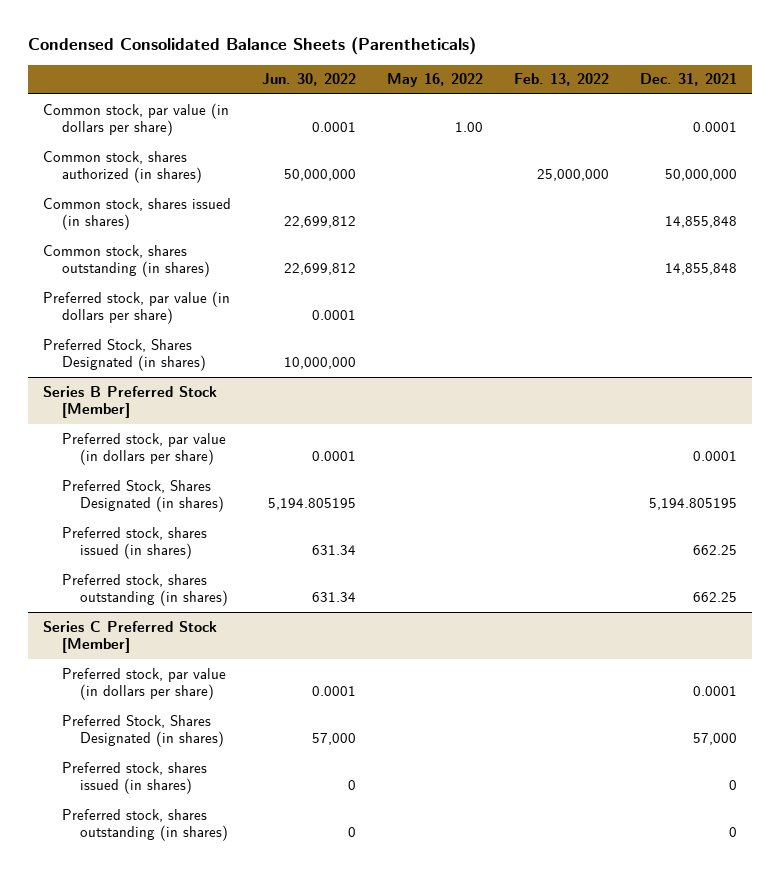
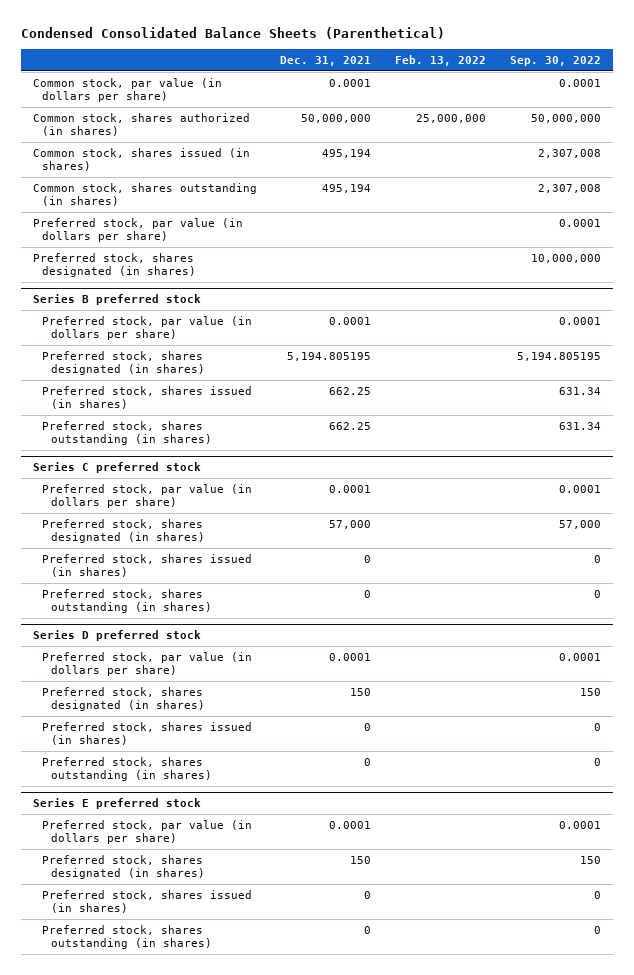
- Condensed Consolidated Balance Sheets (Parentheticals)
+ Condensed Consolidated Balance Sheets (Parenthetical)
- | Jun. 30, 2022 | May 16, 2022 | Feb. 13, 2022 | Dec. 31, 2021
+ | Dec. 31, 2021 | Feb. 13, 2022 | Sep. 30, 2022
- Common stock, shares issued (in shares) | 22,699,812 | | | 14,855,848
- Common stock, shares outstanding (in shares) | 22,699,812 | | | 14,855,848
+ Common stock, shares issued (in shares) | 495,194 | | 2,307,008
+ Common stock, shares outstanding (in shares) | 495,194 | | 2,307,008
- Preferred Stock, Shares Designated (in shares) | 10,000,000 | | |
- Series B Preferred Stock [Member]
+ Preferred stock, shares designated (in shares) | | | 10,000,000
+ Series B preferred stock
- Preferred Stock, Shares Designated (in shares) | 5,194.805195 | | | 5,194.805195
+ Preferred stock, shares designated (in shares) | 5,194.805195 | | 5,194.805195
- Series C Preferred Stock [Member]
+ Series C preferred stock
- Preferred Stock, Shares Designated (in shares) | 57,000 | | | 57,000
+ Preferred stock, shares designated (in shares) | 57,000 | | 57,000
+ Series D preferred stock
+ Preferred stock, par value (in dollars per share) | 0.0001 | | 0.0001
+ Preferred stock, shares designated (in shares) | 150 | | 150
+ Preferred stock, shares issued (in shares) | 0 | | 0
+ Preferred stock, shares outstanding (in shares) | 0 | | 0
+ Series E preferred stock
+ Preferred stock, par value (in dollars per share) | 0.0001 | | 0.0001
+ Preferred stock, shares designated (in shares) | 150 | | 150
+ Preferred stock, shares issued (in shares) | 0 | | 0
+ Preferred stock, shares outstanding (in shares) | 0 | | 0

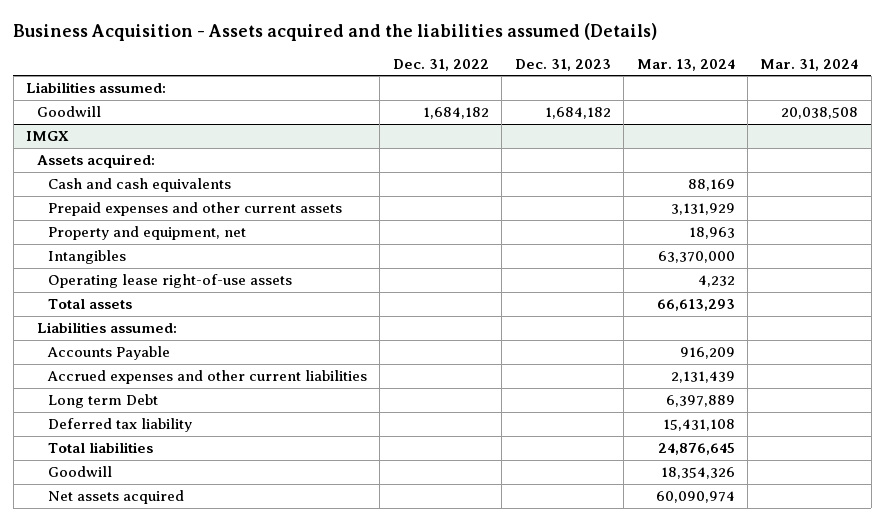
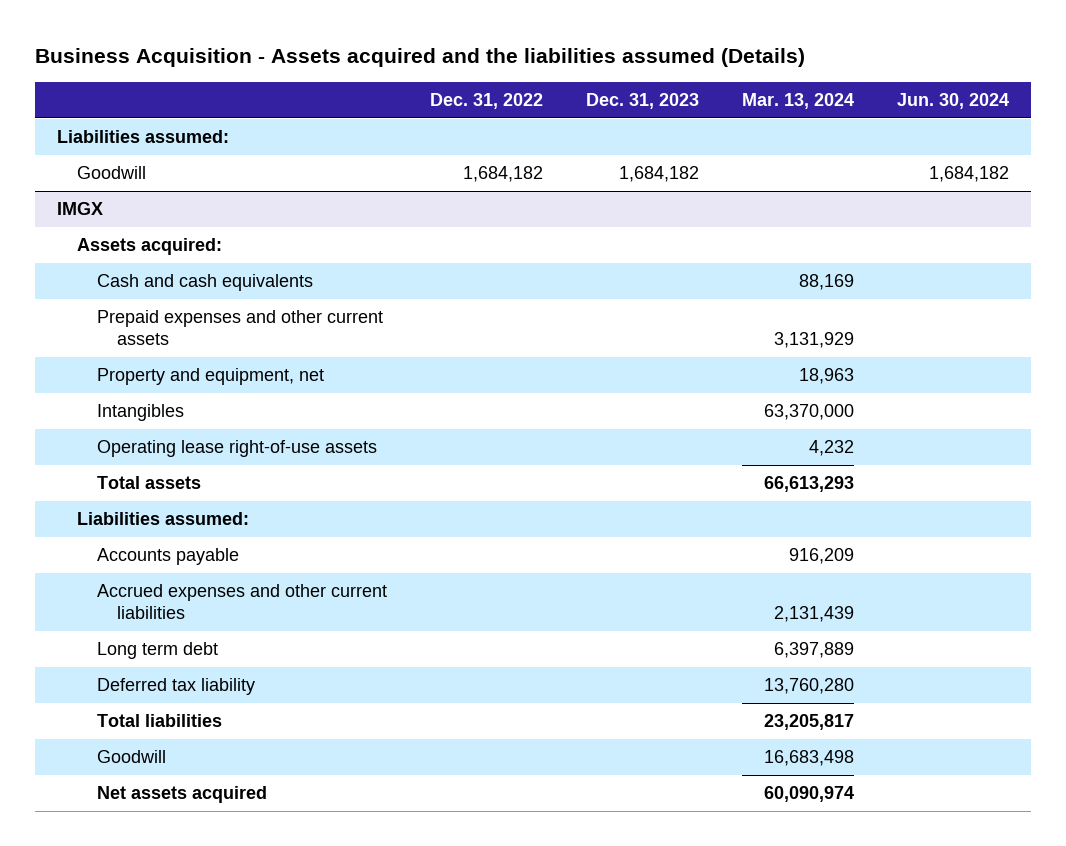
- | Dec. 31, 2022 | Dec. 31, 2023 | Mar. 13, 2024 | Mar. 31, 2024
+ | Dec. 31, 2022 | Dec. 31, 2023 | Mar. 13, 2024 | Jun. 30, 2024
@ IMGX
- Accounts Payable | | | 916,209 |
+ Accounts payable | | | 916,209 |
- Long term Debt | | | 6,397,889 |
- Deferred tax liability | | | 15,431,108 |
- Total liabilities | | | 24,876,645 |
- Goodwill | | | 18,354,326 |
+ Long term debt | | | 6,397,889 |
+ Deferred tax liability | | | 13,760,280 |
+ Total liabilities | | | 23,205,817 |
+ Goodwill | | | 16,683,498 |

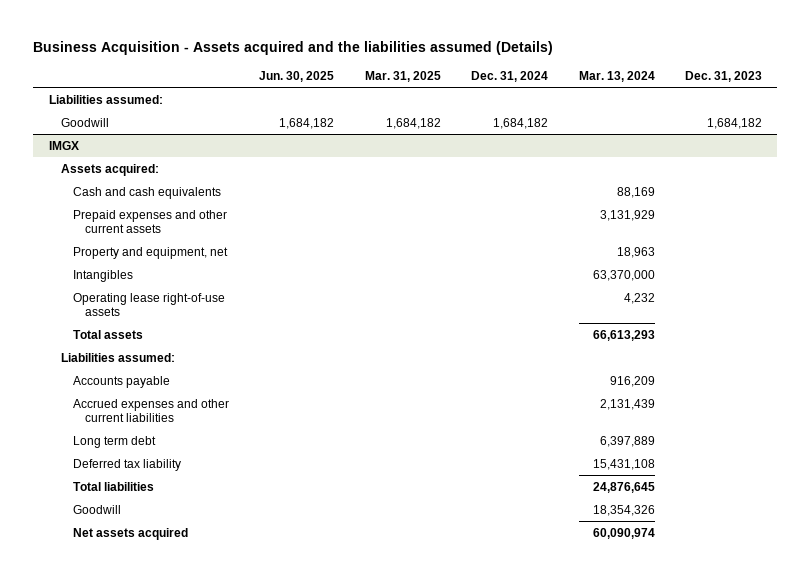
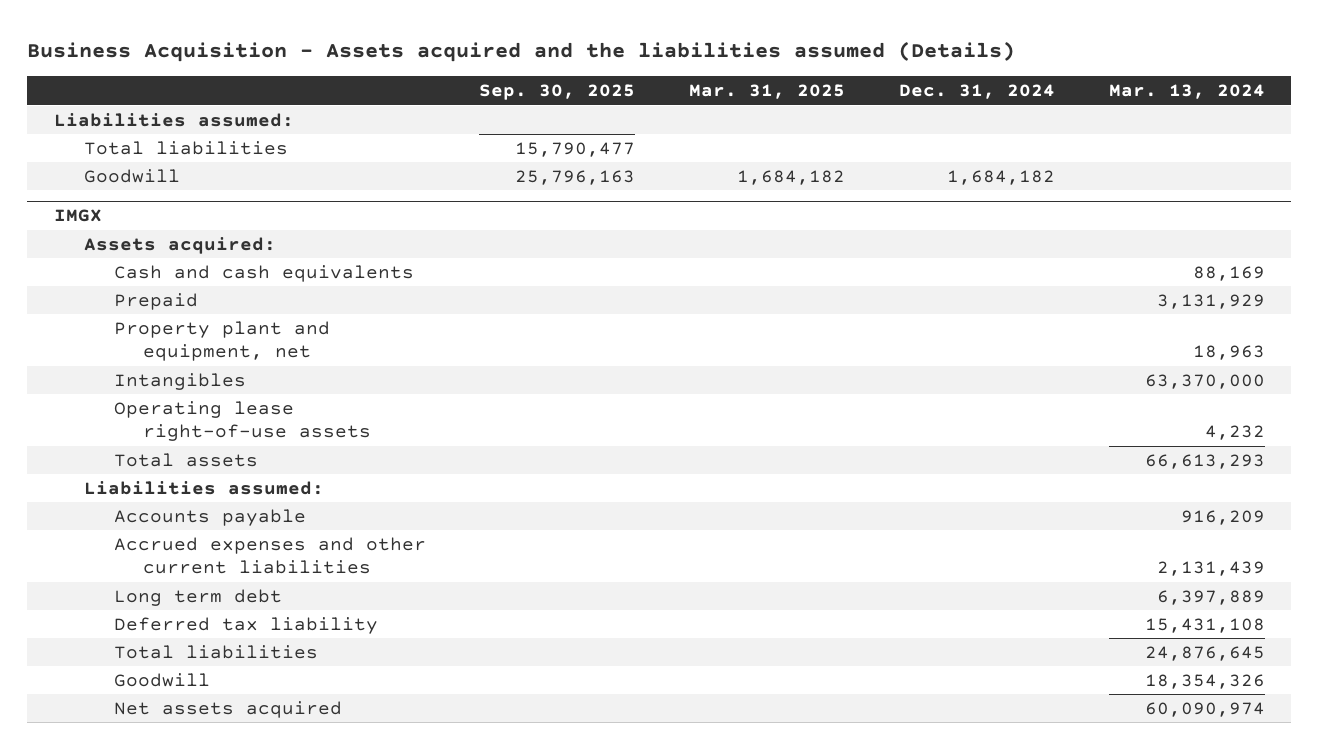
- | Jun. 30, 2025 | Mar. 31, 2025 | Dec. 31, 2024 | Mar. 13, 2024 | Dec. 31, 2023
+ | Sep. 30, 2025 | Mar. 31, 2025 | Dec. 31, 2024 | Mar. 13, 2024
+ Total liabilities | 15,790,477 | | |
@ IMGX
- Prepaid expenses and other current assets | | | | 3,131,929 |
- Property and equipment, net | | | | 18,963 |
+ Prepaid | | | | 3,131,929
+ Property plant and equipment, net | | | | 18,963

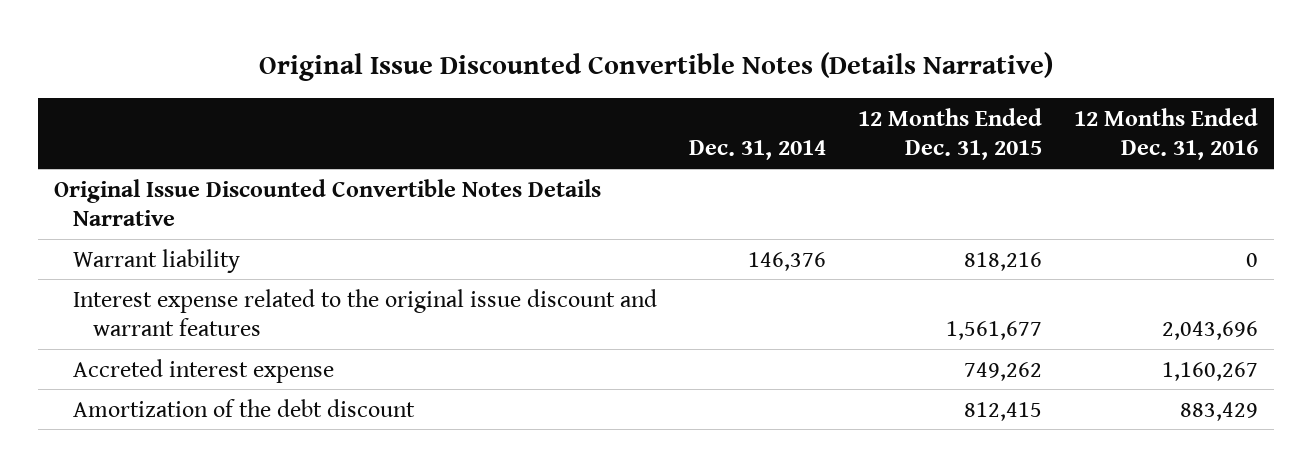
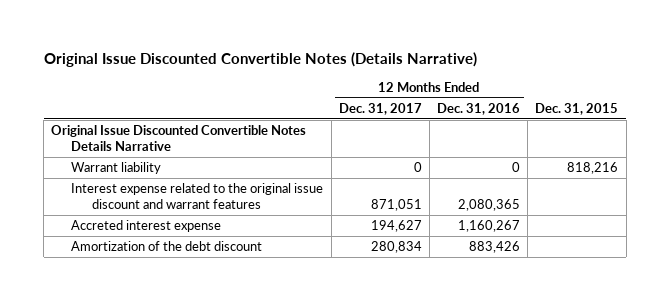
- | Dec. 31, 2014 | 12 Months Ended Dec. 31, 2015 | 12 Months Ended Dec. 31, 2016
+ | 12 Months Ended Dec. 31, 2017 | 12 Months Ended Dec. 31, 2016 | Dec. 31, 2015
- Interest expense related to the original issue discount and warrant features | | 1,561,677 | 2,043,696
+ Interest expense related to the original issue discount and warrant features | 871,051 | 2,080,365 |
- Amortization of the debt discount | | 812,415 | 883,429
+ Amortization of the debt discount | 280,834 | 883,426 |

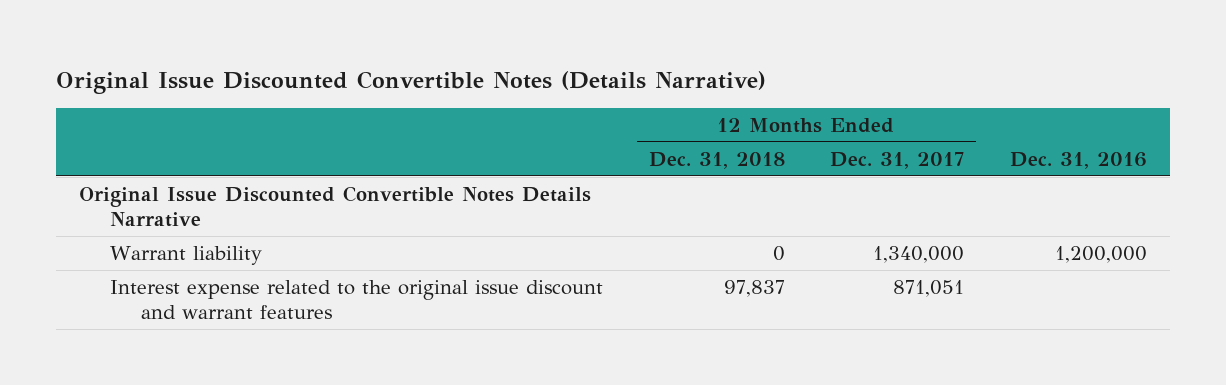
- | 12 Months Ended Dec. 31, 2017 | 12 Months Ended Dec. 31, 2016 | Dec. 31, 2015
+ | 12 Months Ended Dec. 31, 2018 | 12 Months Ended Dec. 31, 2017 | Dec. 31, 2016
- Warrant liability | 0 | 0 | 818,216
+ Warrant liability | 0 | 1,340,000 | 1,200,000
- Accreted interest expense | 194,627 | 1,160,267 |
- Amortization of the debt discount | 280,834 | 883,426 |

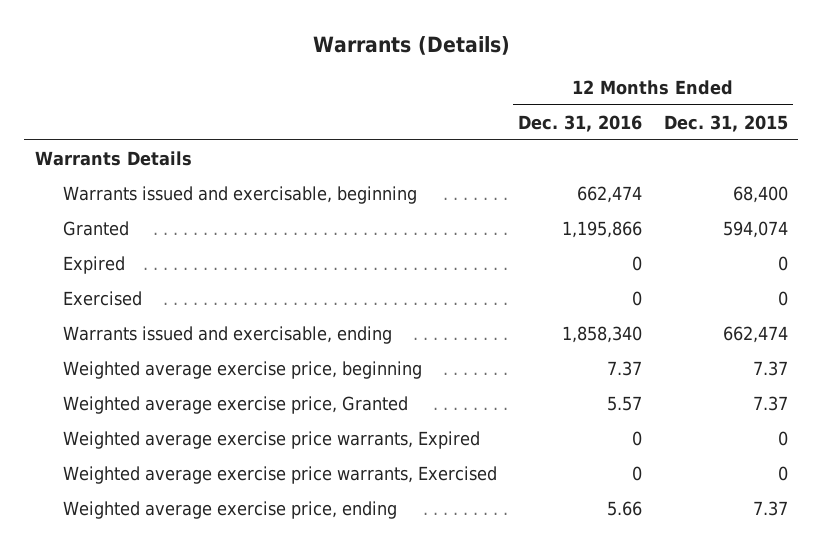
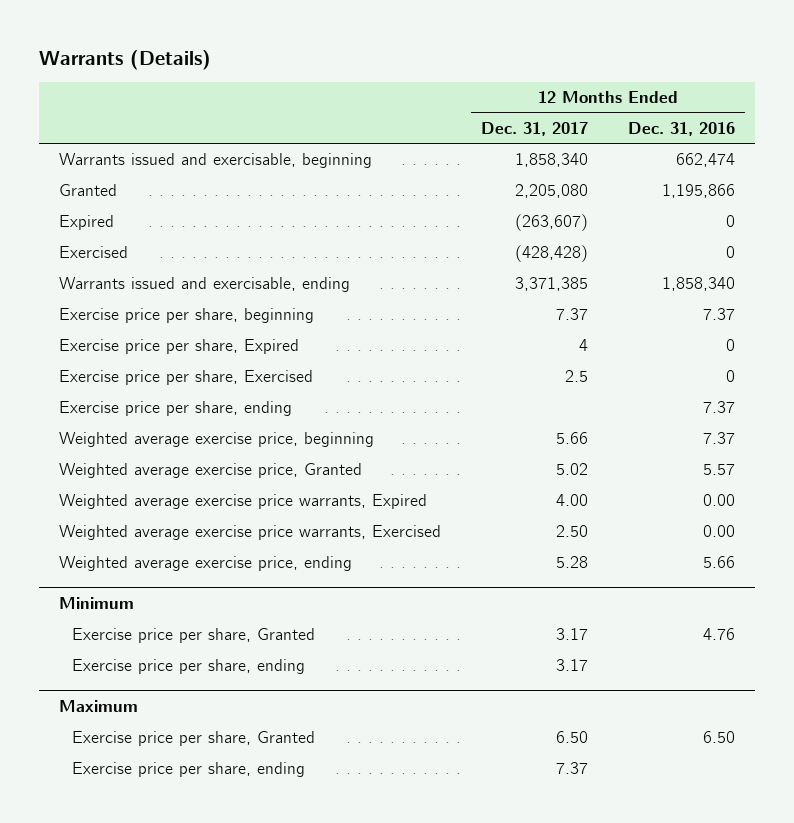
- | 12 Months Ended Dec. 31, 2016 | 12 Months Ended Dec. 31, 2015
+ | 12 Months Ended Dec. 31, 2017 | 12 Months Ended Dec. 31, 2016
- Warrants Details
+ Exercise price per share, beginning | 7.37 | 7.37
+ Exercise price per share, Expired | 4 | 0
+ Exercise price per share, Exercised | 2.5 | 0
+ Exercise price per share, ending | | 7.37
- Weighted average exercise price warrants, Expired | 0 | 0
- Weighted average exercise price warrants, Exercised | 0 | 0
+ Weighted average exercise price warrants, Expired | 4.00 | 0.00
+ Weighted average exercise price warrants, Exercised | 2.50 | 0.00
+ Minimum
+ Exercise price per share, Granted | 3.17 | 4.76
+ Exercise price per share, ending | 3.17 |
+ Maximum
+ Exercise price per share, Granted | 6.50 | 6.50
+ Exercise price per share, ending | 7.37 |

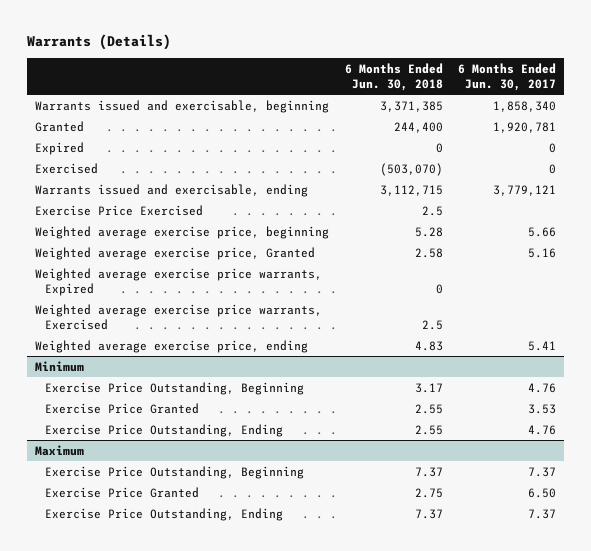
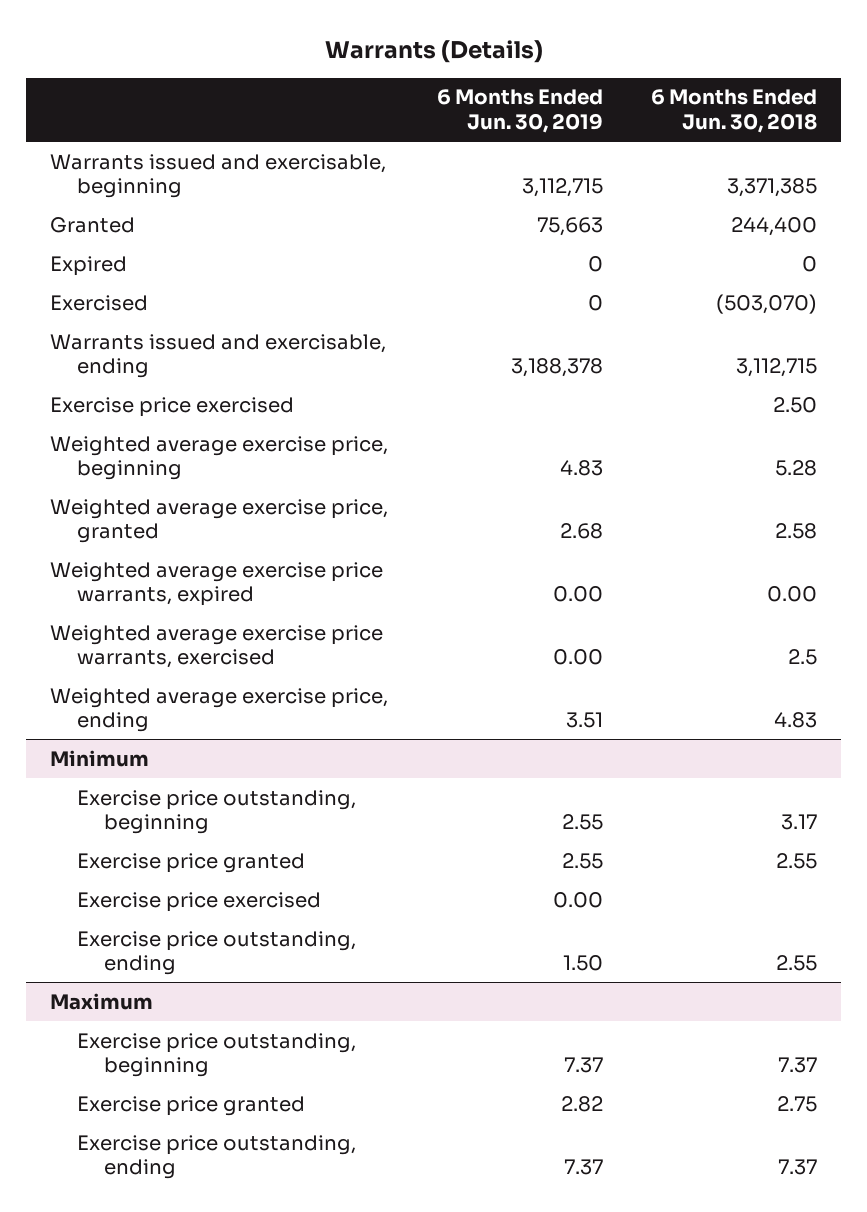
- | 6 Months Ended Jun. 30, 2018 | 6 Months Ended Jun. 30, 2017
+ | 6 Months Ended Jun. 30, 2019 | 6 Months Ended Jun. 30, 2018
- Exercise Price Exercised | 2.5 |
+ Exercise price exercised | | 2.50
- Weighted average exercise price, Granted | 2.58 | 5.16
- Weighted average exercise price warrants, Expired | 0 |
- Weighted average exercise price warrants, Exercised | 2.5 |
+ Weighted average exercise price, granted | 2.68 | 2.58
+ Weighted average exercise price warrants, expired | 0.00 | 0.00
+ Weighted average exercise price warrants, exercised | 0.00 | 2.5
@ Minimum
- Exercise Price Outstanding, Beginning | 3.17 | 4.76
- Exercise Price Granted | 2.55 | 3.53
- Exercise Price Outstanding, Ending | 2.55 | 4.76
+ Exercise price outstanding, beginning | 2.55 | 3.17
+ Exercise price granted | 2.55 | 2.55
+ Exercise price exercised | 0.00 |
+ Exercise price outstanding, ending | 1.50 | 2.55
@ Maximum
- Exercise Price Outstanding, Beginning | 7.37 | 7.37
- Exercise Price Granted | 2.75 | 6.50
- Exercise Price Outstanding, Ending | 7.37 | 7.37
+ Exercise price outstanding, beginning | 7.37 | 7.37
+ Exercise price granted | 2.82 | 2.75
+ Exercise price outstanding, ending | 7.37 | 7.37

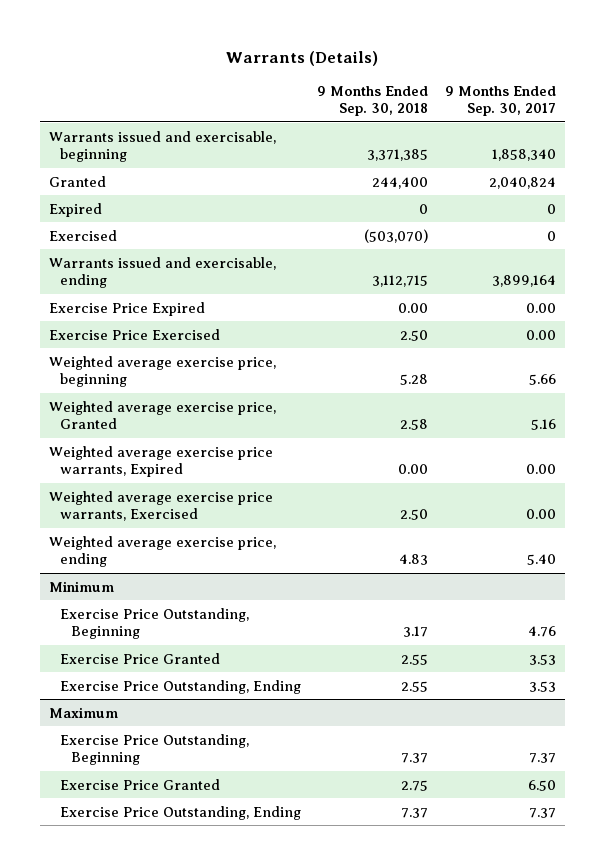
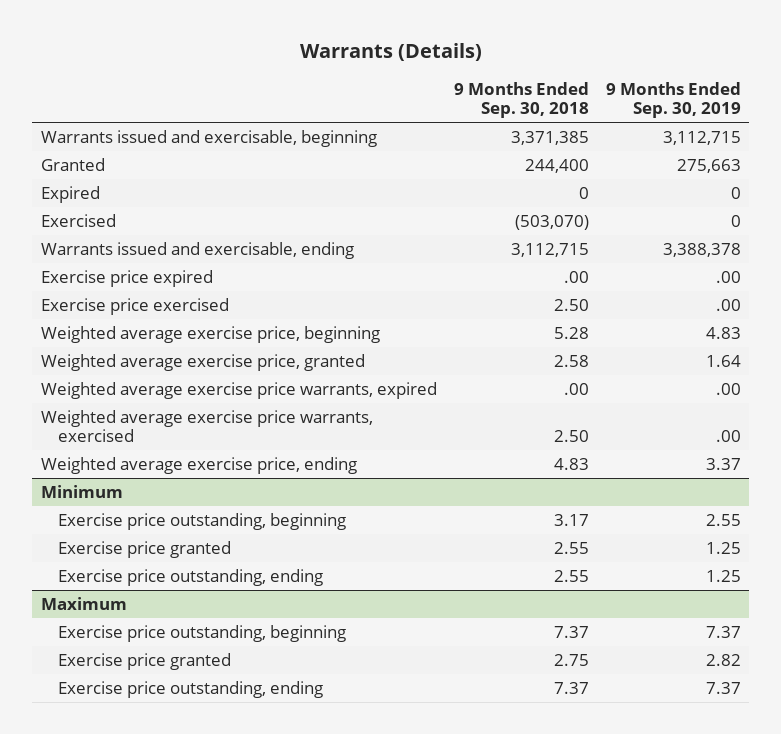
- | 9 Months Ended Sep. 30, 2018 | 9 Months Ended Sep. 30, 2017
+ | 9 Months Ended Sep. 30, 2018 | 9 Months Ended Sep. 30, 2019
- Exercise Price Expired | 0.00 | 0.00
- Exercise Price Exercised | 2.50 | 0.00
+ Exercise price expired | .00 | .00
+ Exercise price exercised | 2.50 | .00
- Weighted average exercise price, Granted | 2.58 | 5.16
- Weighted average exercise price warrants, Expired | 0.00 | 0.00
- Weighted average exercise price warrants, Exercised | 2.50 | 0.00
+ Weighted average exercise price, granted | 2.58 | 1.64
+ Weighted average exercise price warrants, expired | .00 | .00
+ Weighted average exercise price warrants, exercised | 2.50 | .00
@ Minimum
- Exercise Price Outstanding, Beginning | 3.17 | 4.76
- Exercise Price Granted | 2.55 | 3.53
- Exercise Price Outstanding, Ending | 2.55 | 3.53
+ Exercise price outstanding, beginning | 3.17 | 2.55
+ Exercise price granted | 2.55 | 1.25
+ Exercise price outstanding, ending | 2.55 | 1.25
@ Maximum
- Exercise Price Outstanding, Beginning | 7.37 | 7.37
- Exercise Price Granted | 2.75 | 6.50
- Exercise Price Outstanding, Ending | 7.37 | 7.37
+ Exercise price outstanding, beginning | 7.37 | 7.37
+ Exercise price granted | 2.75 | 2.82
+ Exercise price outstanding, ending | 7.37 | 7.37

